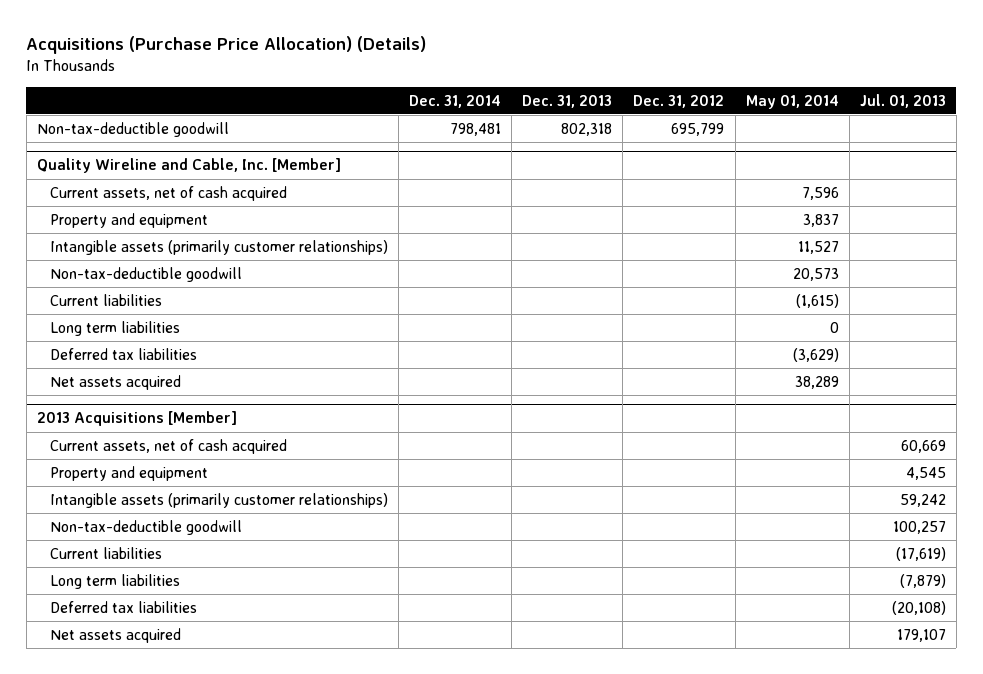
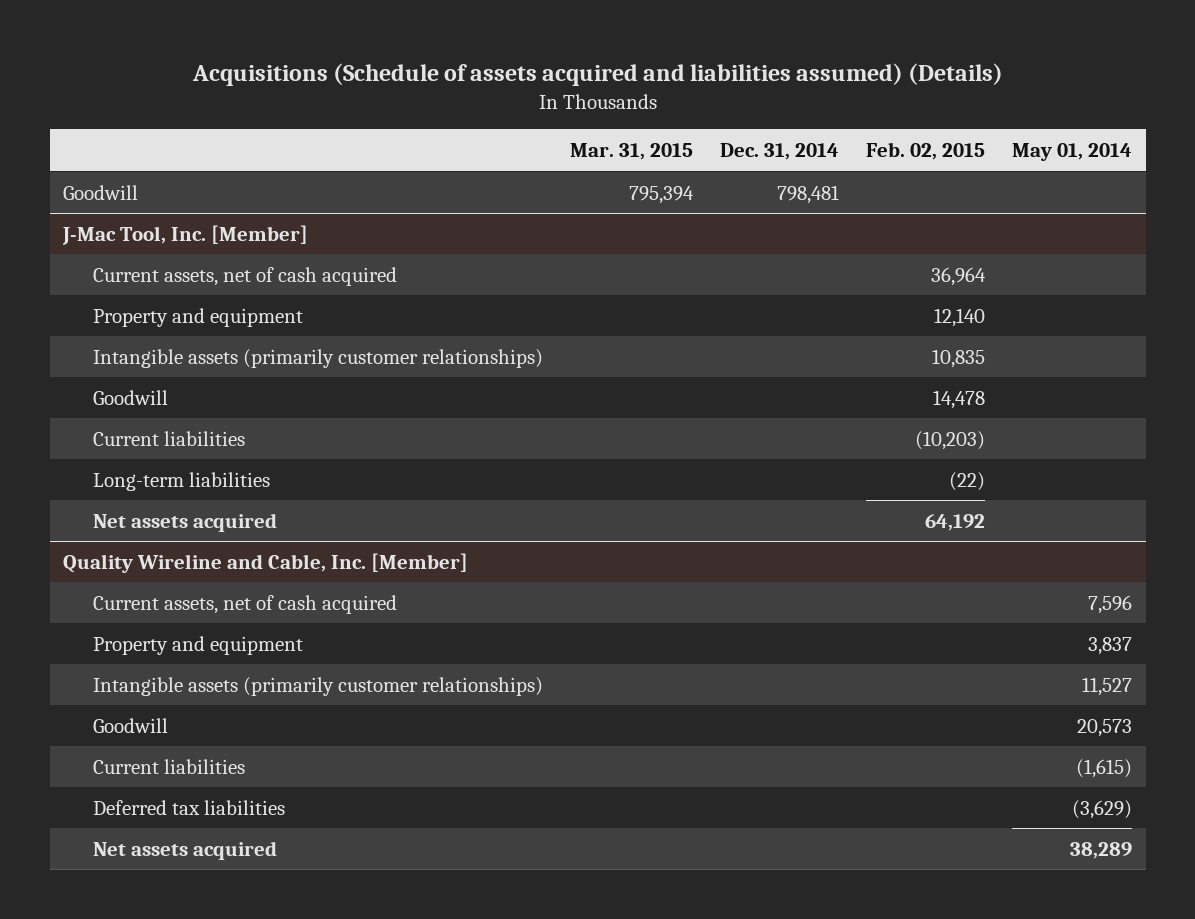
- Acquisitions (Purchase Price Allocation) (Details)
+ Acquisitions (Schedule of assets acquired and liabilities assumed) (Details)
- | Dec. 31, 2014 | Dec. 31, 2013 | Dec. 31, 2012 | May 01, 2014 | Jul. 01, 2013
+ | Mar. 31, 2015 | Dec. 31, 2014 | Feb. 02, 2015 | May 01, 2014
- Non-tax-deductible goodwill | 798,481 | 802,318 | 695,799 | |
+ Goodwill | 795,394 | 798,481 | |
+ J-Mac Tool, Inc. [Member]
+ Current assets, net of cash acquired | | | 36,964 |
+ Property and equipment | | | 12,140 |
+ Intangible assets (primarily customer relationships) | | | 10,835 |
+ Goodwill | | | 14,478 |
+ Current liabilities | | | (10,203) |
+ Long-term liabilities | | | (22) |
+ Net assets acquired | | | 64,192 |
@ Quality Wireline and Cable, Inc. [Member]
- Non-tax-deductible goodwill | | | | 20,573 |
+ Goodwill | | | | 20,573
- Long term liabilities | | | | 0 |
- 2013 Acquisitions [Member]
- Current assets, net of cash acquired | | | | | 60,669
- Property and equipment | | | | | 4,545
- Intangible assets (primarily customer relationships) | | | | | 59,242
- Non-tax-deductible goodwill | | | | | 100,257
- Current liabilities | | | | | (17,619)
- Long term liabilities | | | | | (7,879)
- Deferred tax liabilities | | | | | (20,108)
- Net assets acquired | | | | | 179,107

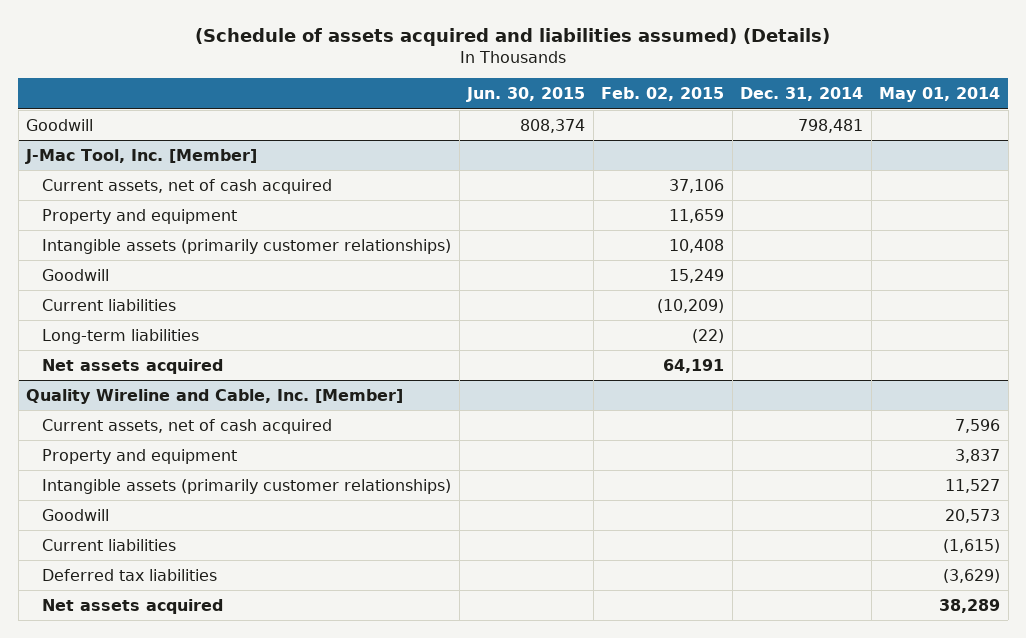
- Acquisitions (Schedule of assets acquired and liabilities assumed) (Details)
+ (Schedule of assets acquired and liabilities assumed) (Details)
- | Mar. 31, 2015 | Dec. 31, 2014 | Feb. 02, 2015 | May 01, 2014
+ | Jun. 30, 2015 | Feb. 02, 2015 | Dec. 31, 2014 | May 01, 2014
@ J-Mac Tool, Inc. [Member]
- Current assets, net of cash acquired | | | 36,964 |
- Property and equipment | | | 12,140 |
- Intangible assets (primarily customer relationships) | | | 10,835 |
- Goodwill | | | 14,478 |
- Current liabilities | | | (10,203) |
+ Current assets, net of cash acquired | | 37,106 | |
+ Property and equipment | | 11,659 | |
+ Intangible assets (primarily customer relationships) | | 10,408 | |
+ Goodwill | | 15,249 | |
+ Current liabilities | | (10,209) | |
- Net assets acquired | | | 64,192 |
+ Net assets acquired | | 64,191 | |

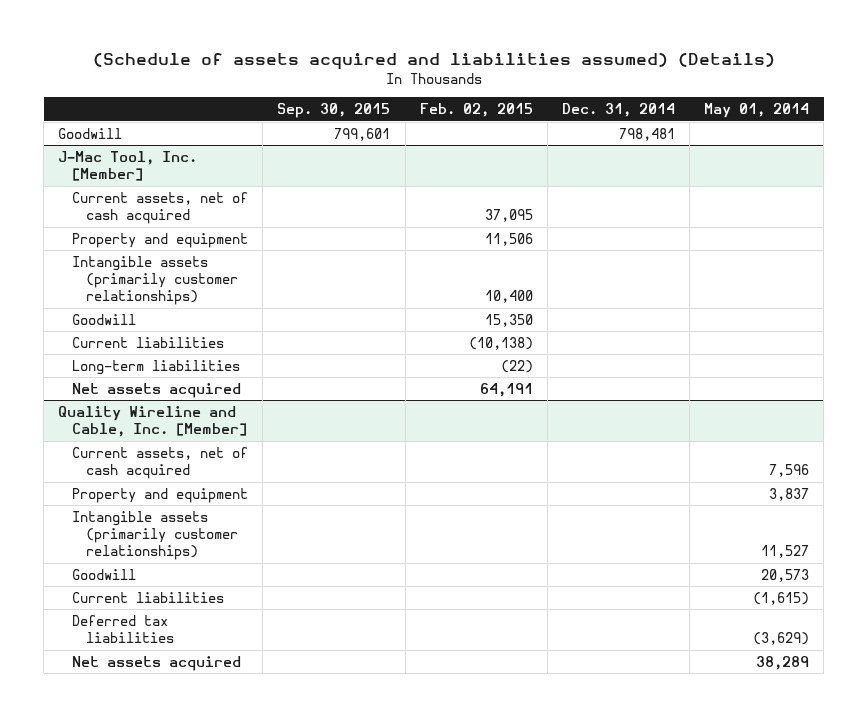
- | Jun. 30, 2015 | Feb. 02, 2015 | Dec. 31, 2014 | May 01, 2014
+ | Sep. 30, 2015 | Feb. 02, 2015 | Dec. 31, 2014 | May 01, 2014
@ J-Mac Tool, Inc. [Member]
- Current assets, net of cash acquired | | 37,106 | |
- Property and equipment | | 11,659 | |
- Intangible assets (primarily customer relationships) | | 10,408 | |
- Goodwill | | 15,249 | |
- Current liabilities | | (10,209) | |
+ Current assets, net of cash acquired | | 37,095 | |
+ Property and equipment | | 11,506 | |
+ Intangible assets (primarily customer relationships) | | 10,400 | |
+ Goodwill | | 15,350 | |
+ Current liabilities | | (10,138) | |

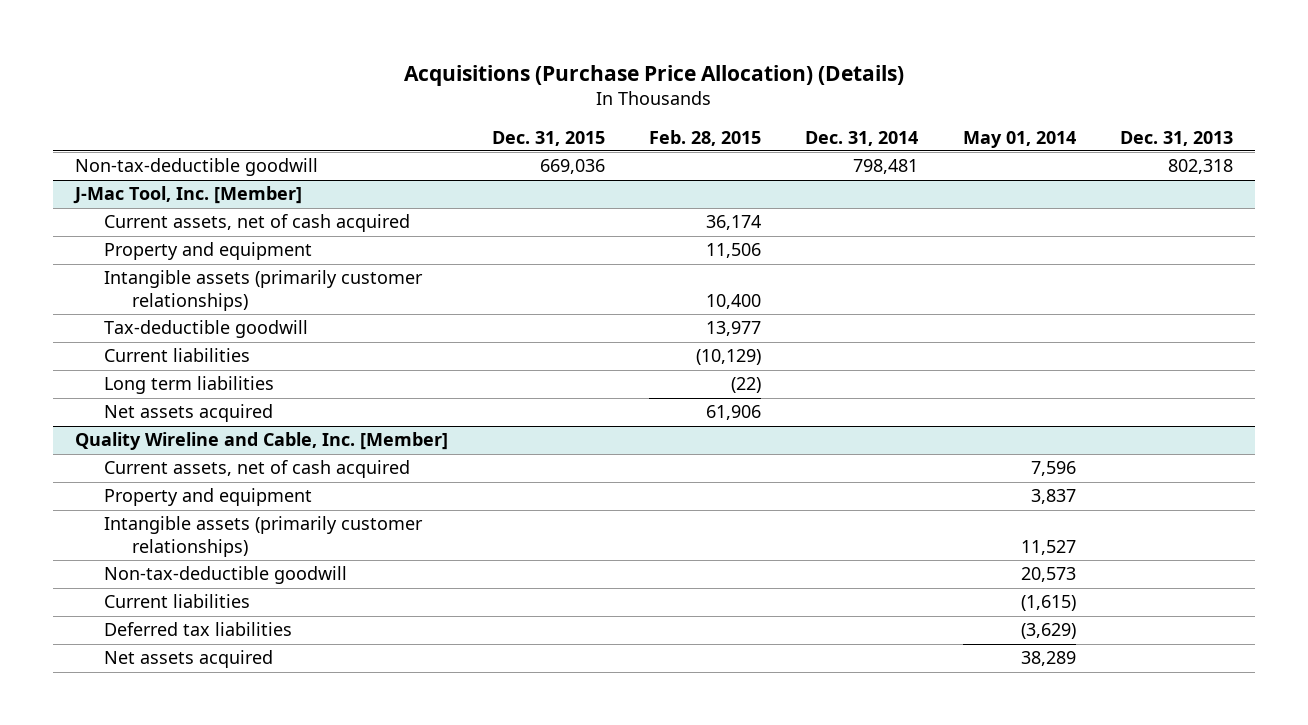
- (Schedule of assets acquired and liabilities assumed) (Details)
+ Acquisitions (Purchase Price Allocation) (Details)
- | Sep. 30, 2015 | Feb. 02, 2015 | Dec. 31, 2014 | May 01, 2014
+ | Dec. 31, 2015 | Feb. 28, 2015 | Dec. 31, 2014 | May 01, 2014 | Dec. 31, 2013
- Goodwill | 799,601 | | 798,481 |
+ Non-tax-deductible goodwill | 669,036 | | 798,481 | | 802,318
@ J-Mac Tool, Inc. [Member]
- Goodwill | | 15,350 | |
+ Tax-deductible goodwill | | 13,977 | | |
- Long-term liabilities | | (22) | |
+ Long term liabilities | | (22) | | |
@ Quality Wireline and Cable, Inc. [Member]
- Goodwill | | | | 20,573
+ Non-tax-deductible goodwill | | | | 20,573 |

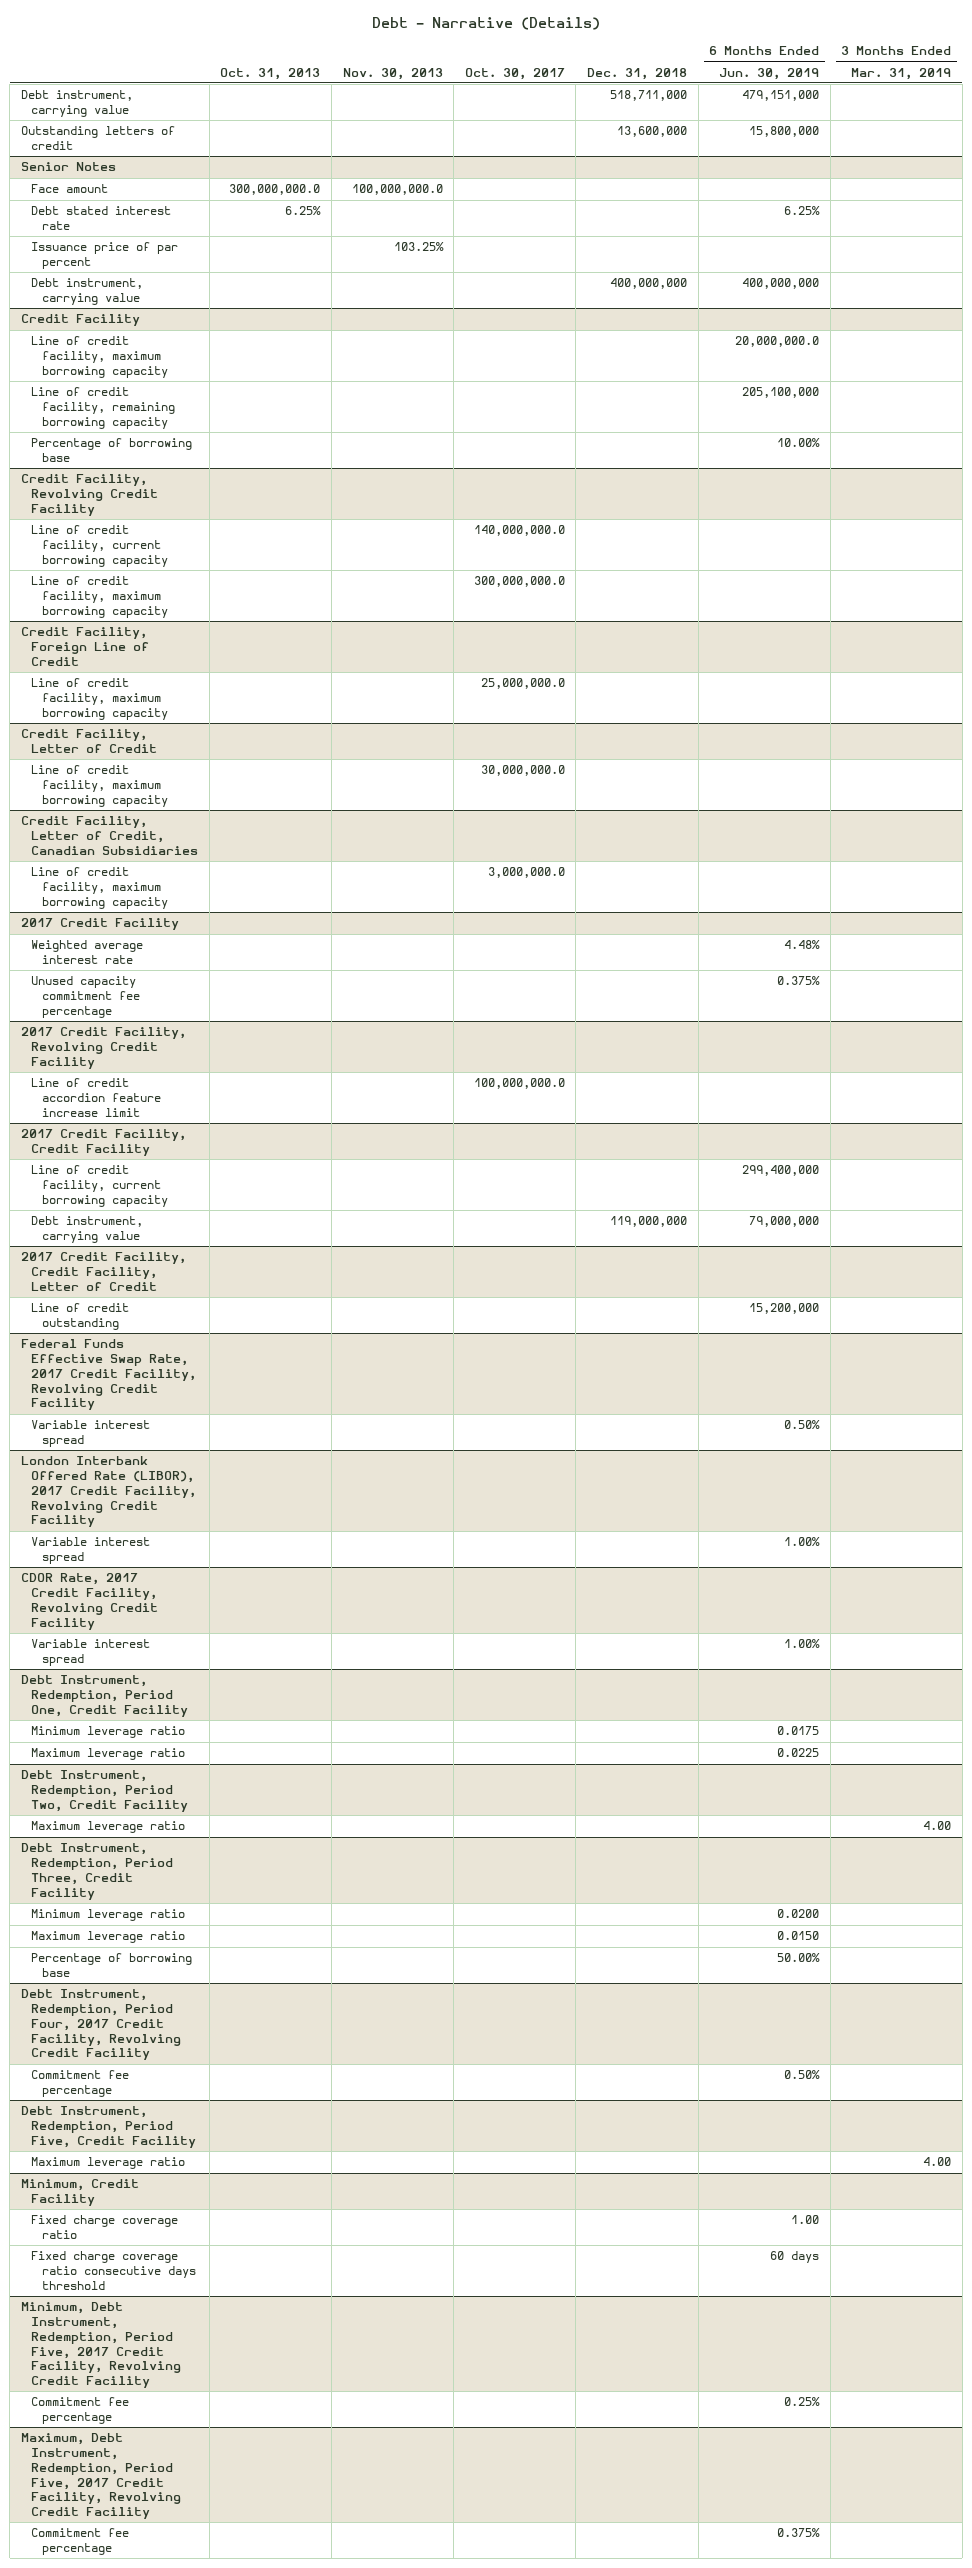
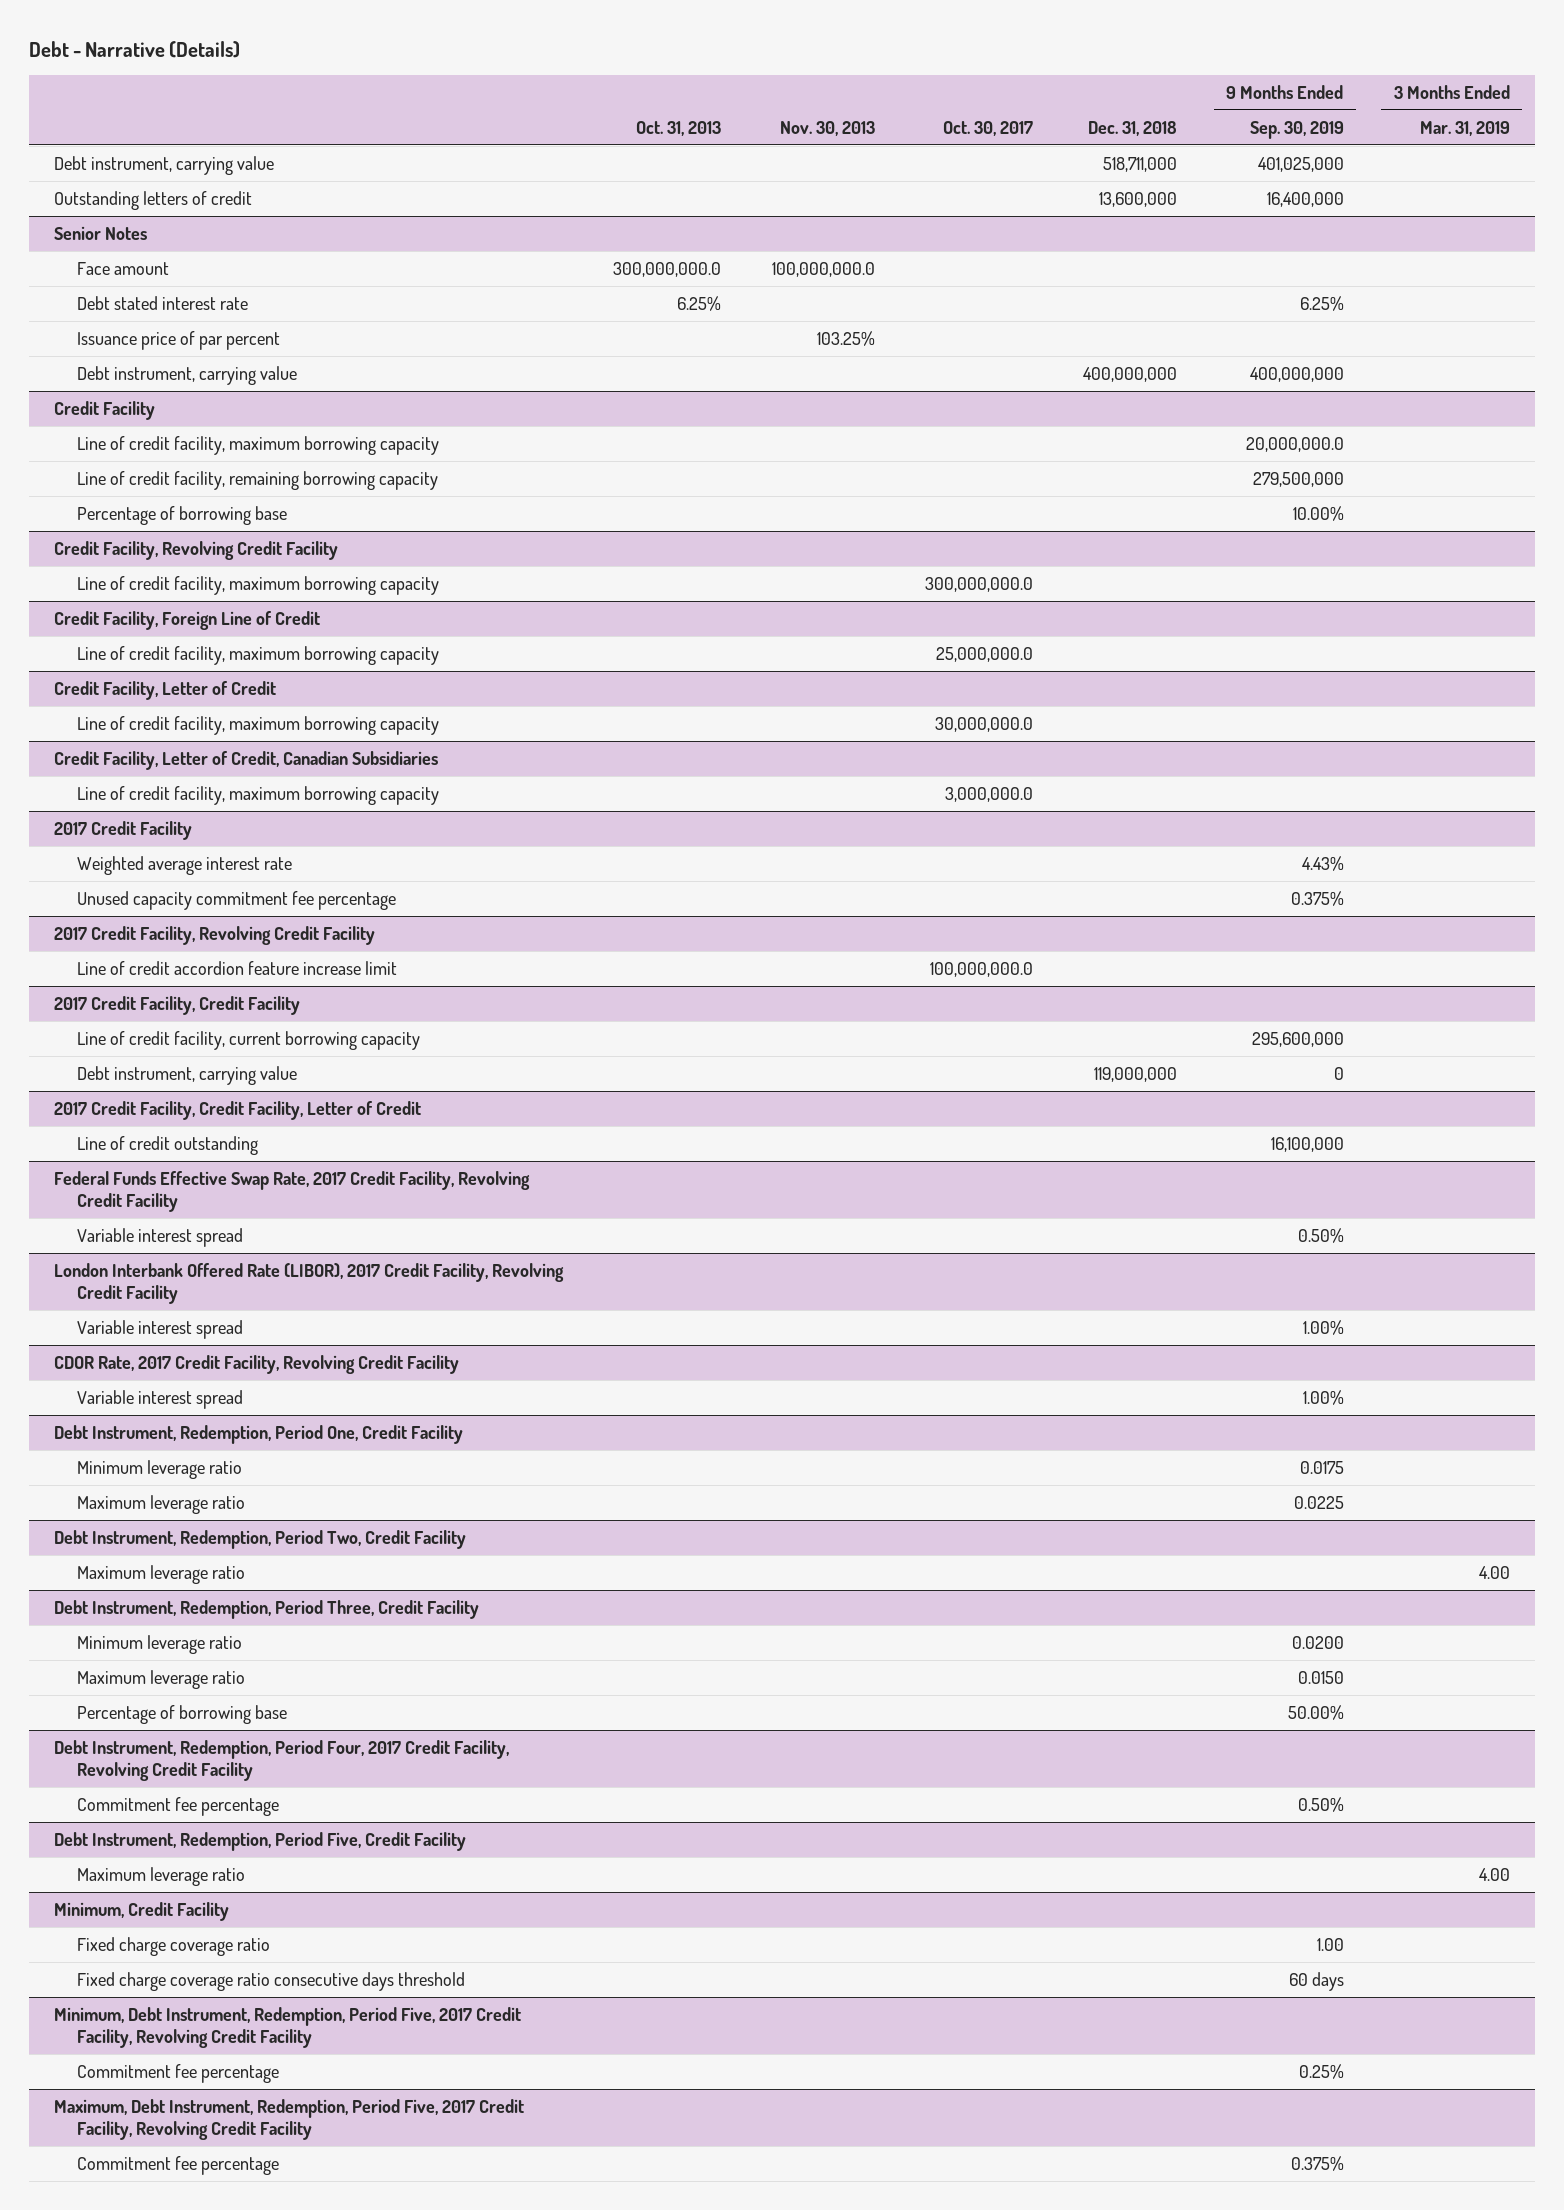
- | Oct. 31, 2013 | Nov. 30, 2013 | Oct. 30, 2017 | Dec. 31, 2018 | 6 Months Ended Jun. 30, 2019 | 3 Months Ended Mar. 31, 2019
+ | Oct. 31, 2013 | Nov. 30, 2013 | Oct. 30, 2017 | Dec. 31, 2018 | 9 Months Ended Sep. 30, 2019 | 3 Months Ended Mar. 31, 2019
@ Credit Facility, Revolving Credit Facility
- Line of credit facility, current borrowing capacity | | | 140,000,000.0 | | |

